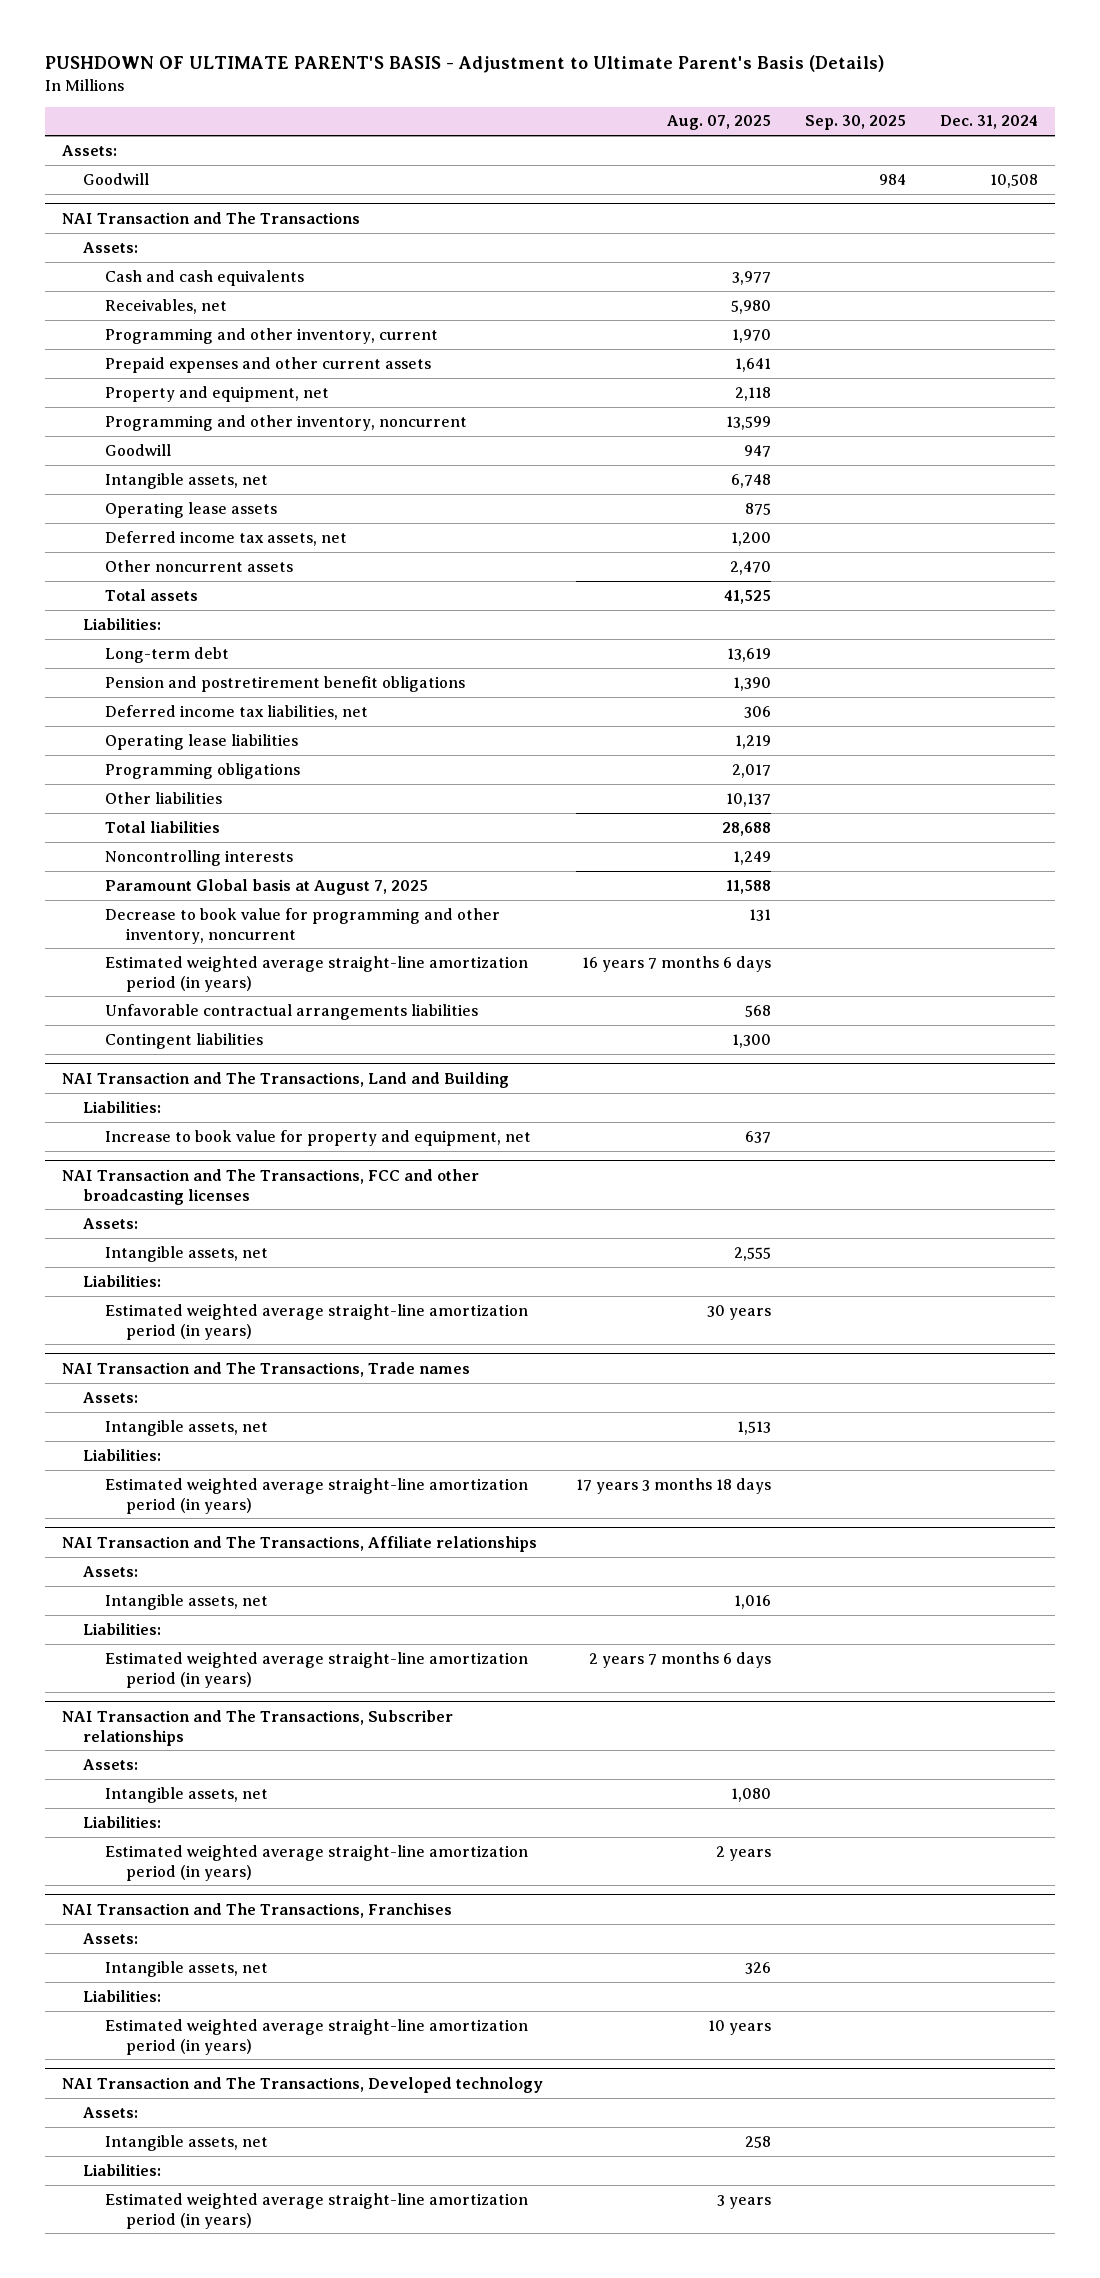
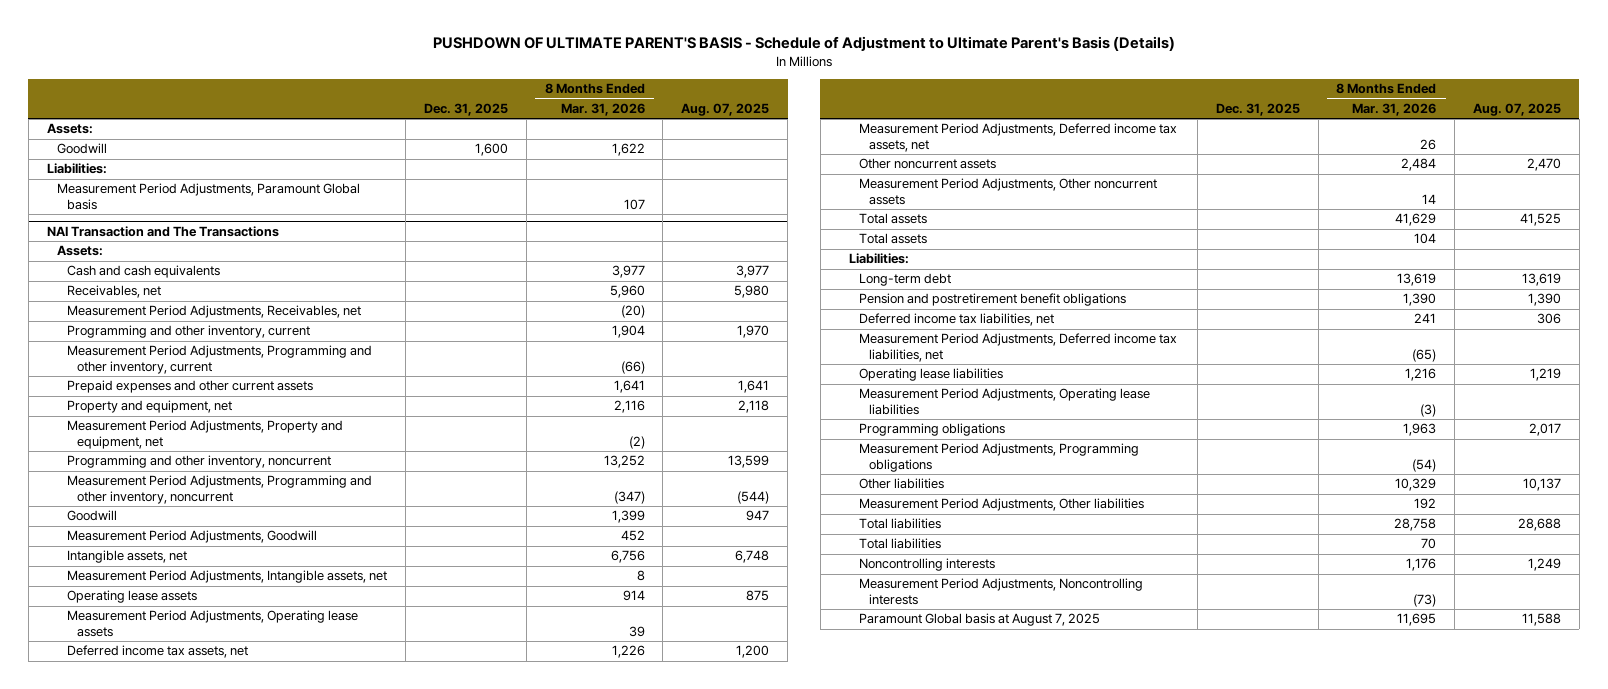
- PUSHDOWN OF ULTIMATE PARENT'S BASIS - Adjustment to Ultimate Parent's Basis (Details)
+ PUSHDOWN OF ULTIMATE PARENT'S BASIS - Schedule of Adjustment to Ultimate Parent's Basis (Details)
- | Aug. 07, 2025 | Sep. 30, 2025 | Dec. 31, 2024
+ | Dec. 31, 2025 | 8 Months Ended Mar. 31, 2026 | Aug. 07, 2025
+ Liabilities:
+ Measurement Period Adjustments, Paramount Global basis | | 107 |
@ NAI Transaction and The Transactions
+ Measurement Period Adjustments, Receivables, net | | (20) |
+ Measurement Period Adjustments, Programming and other inventory, current | | (66) |
+ Measurement Period Adjustments, Property and equipment, net | | (2) |
+ Measurement Period Adjustments, Programming and other inventory, noncurrent | | (347) | (544)
+ Measurement Period Adjustments, Goodwill | | 452 |
+ Measurement Period Adjustments, Intangible assets, net | | 8 |
+ Measurement Period Adjustments, Operating lease assets | | 39 |
+ Measurement Period Adjustments, Deferred income tax assets, net | | 26 |
+ Measurement Period Adjustments, Other noncurrent assets | | 14 |
+ Total assets | | 104 |
+ Measurement Period Adjustments, Deferred income tax liabilities, net | | (65) |
+ Measurement Period Adjustments, Operating lease liabilities | | (3) |
+ Measurement Period Adjustments, Programming obligations | | (54) |
+ Measurement Period Adjustments, Other liabilities | | 192 |
+ Total liabilities | | 70 |
+ Measurement Period Adjustments, Noncontrolling interests | | (73) |
- Decrease to book value for programming and other inventory, noncurrent | 131 | |
- Estimated weighted average straight-line amortization period (in years) | 16 years 7 months 6 days | |
- Unfavorable contractual arrangements liabilities | 568 | |
- Contingent liabilities | 1,300 | |
- NAI Transaction and The Transactions, Land and Building
- Liabilities:
- Increase to book value for property and equipment, net | 637 | |
- NAI Transaction and The Transactions, FCC and other broadcasting licenses
- Assets:
- Intangible assets, net | 2,555 | |
- Liabilities:
- Estimated weighted average straight-line amortization period (in years) | 30 years | |
- NAI Transaction and The Transactions, Trade names
- Assets:
- Intangible assets, net | 1,513 | |
- Liabilities:
- Estimated weighted average straight-line amortization period (in years) | 17 years 3 months 18 days | |
- NAI Transaction and The Transactions, Affiliate relationships
- Assets:
- Intangible assets, net | 1,016 | |
- Liabilities:
- Estimated weighted average straight-line amortization period (in years) | 2 years 7 months 6 days | |
- NAI Transaction and The Transactions, Subscriber relationships
- Assets:
- Intangible assets, net | 1,080 | |
- Liabilities:
- Estimated weighted average straight-line amortization period (in years) | 2 years | |
- NAI Transaction and The Transactions, Franchises
- Assets:
- Intangible assets, net | 326 | |
- Liabilities:
- Estimated weighted average straight-line amortization period (in years) | 10 years | |
- NAI Transaction and The Transactions, Developed technology
- Assets:
- Intangible assets, net | 258 | |
- Liabilities:
- Estimated weighted average straight-line amortization period (in years) | 3 years | |

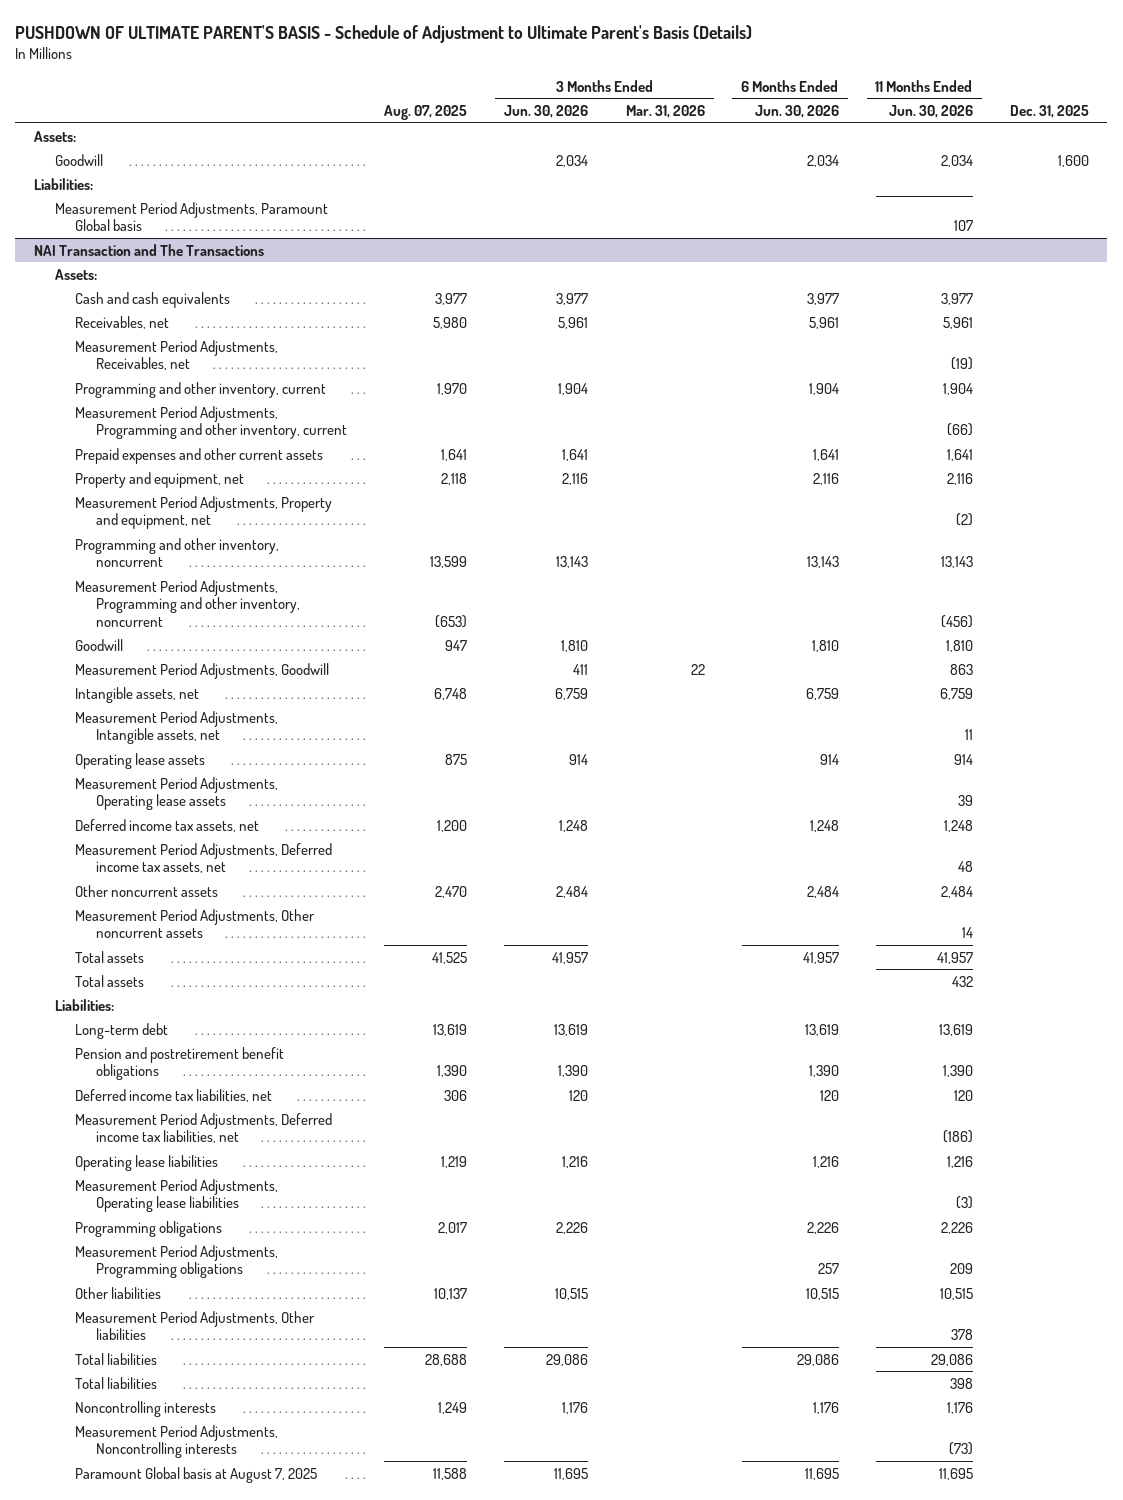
- | Dec. 31, 2025 | 8 Months Ended Mar. 31, 2026 | Aug. 07, 2025
+ | Aug. 07, 2025 | 3 Months Ended Jun. 30, 2026 | 3 Months Ended Mar. 31, 2026 | 6 Months Ended Jun. 30, 2026 | 11 Months Ended Jun. 30, 2026 | Dec. 31, 2025
@ NAI Transaction and The Transactions
- Measurement Period Adjustments, Programming and other inventory, noncurrent | | (347) | (544)
+ Measurement Period Adjustments, Programming and other inventory, noncurrent | (653) | | | | (456) |

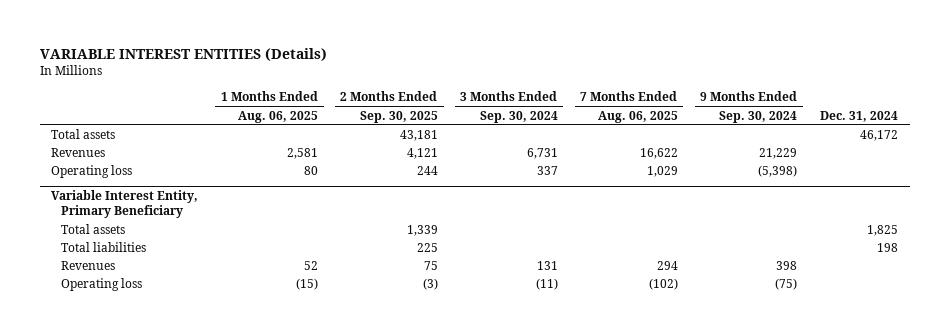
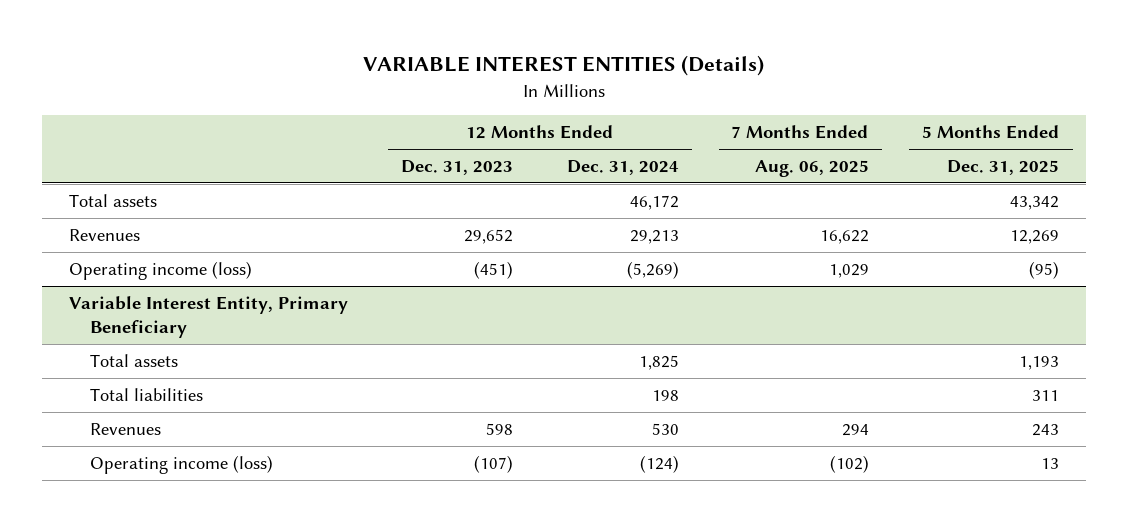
- | 1 Months Ended Aug. 06, 2025 | 2 Months Ended Sep. 30, 2025 | 3 Months Ended Sep. 30, 2024 | 7 Months Ended Aug. 06, 2025 | 9 Months Ended Sep. 30, 2024 | Dec. 31, 2024
+ | 12 Months Ended Dec. 31, 2023 | 12 Months Ended Dec. 31, 2024 | 7 Months Ended Aug. 06, 2025 | 5 Months Ended Dec. 31, 2025
- Operating loss | 80 | 244 | 337 | 1,029 | (5,398) |
+ Operating income (loss) | (451) | (5,269) | 1,029 | (95)
@ Variable Interest Entity, Primary Beneficiary
- Operating loss | (15) | (3) | (11) | (102) | (75) |
+ Operating income (loss) | (107) | (124) | (102) | 13

